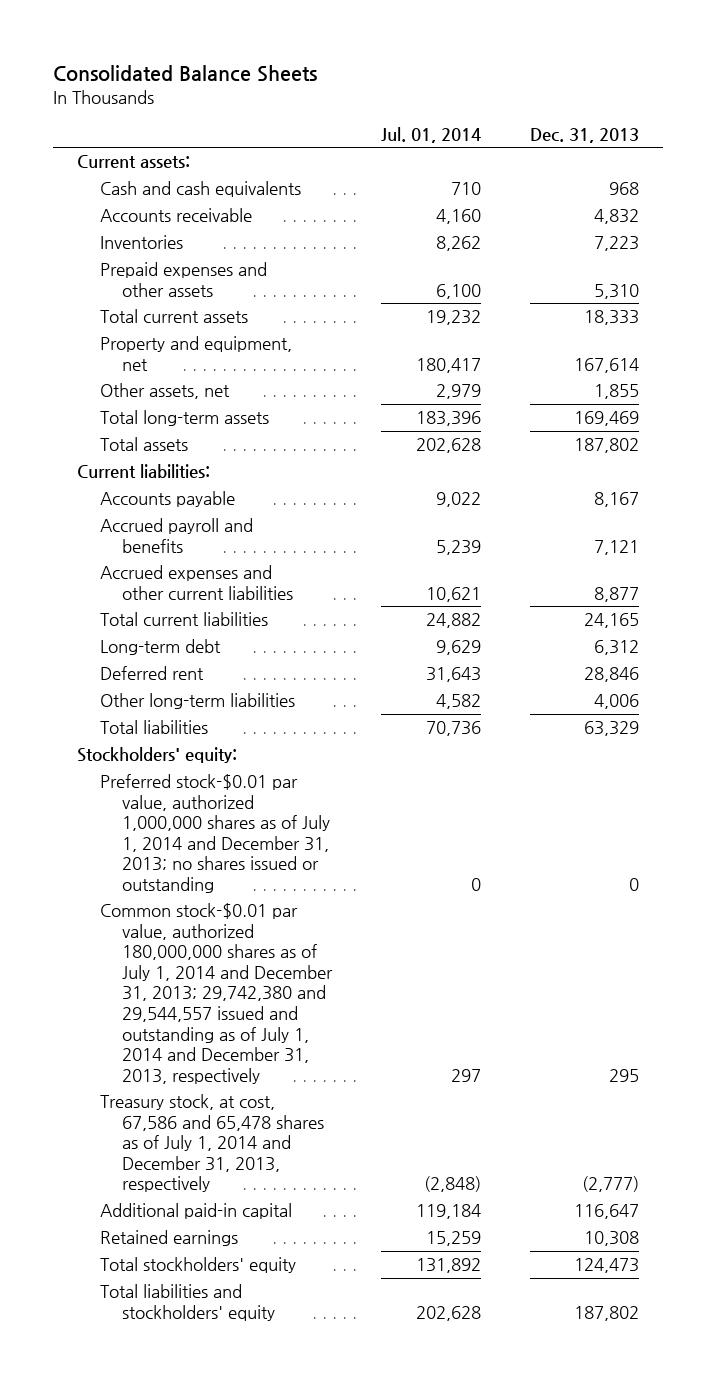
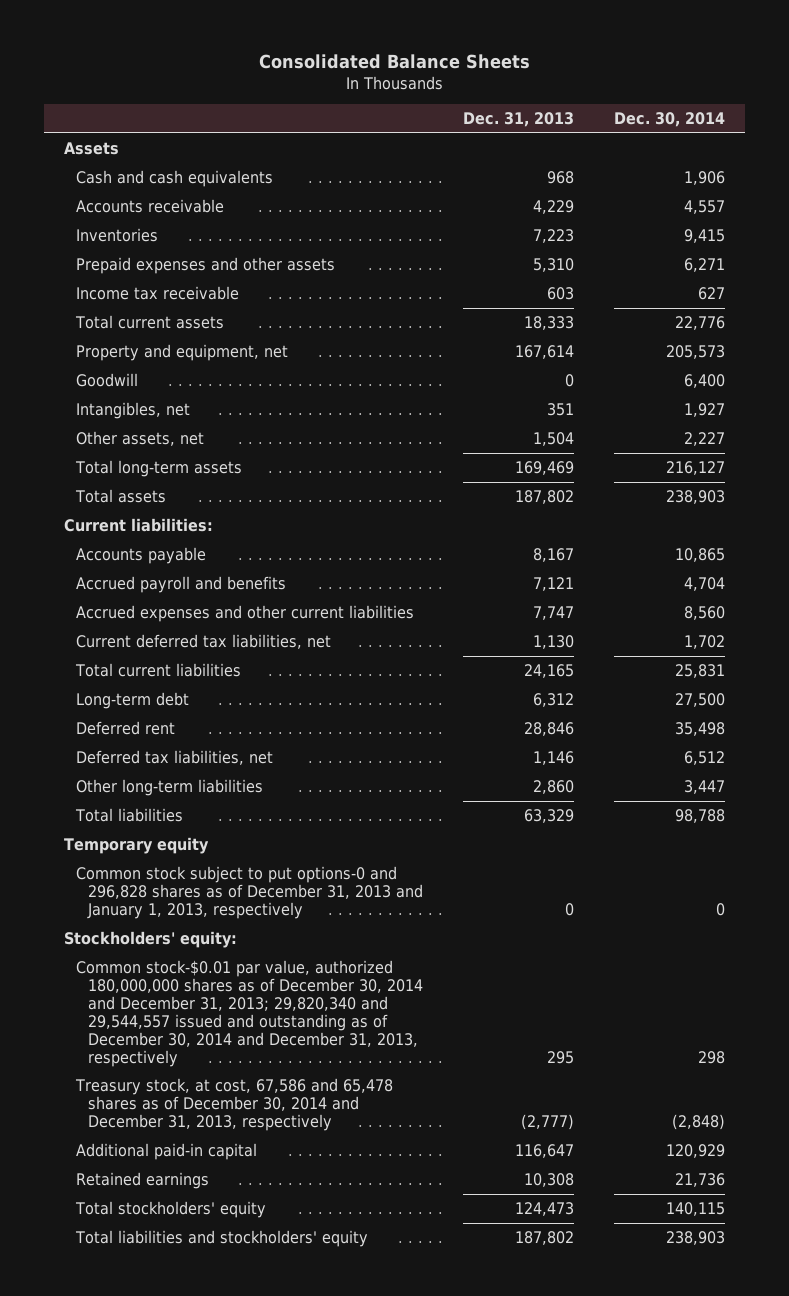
- | Jul. 01, 2014 | Dec. 31, 2013
+ | Dec. 31, 2013 | Dec. 30, 2014
- Current assets:
+ Assets
- Accounts receivable | 4,160 | 4,832
+ Accounts receivable | 4,229 | 4,557
+ Income tax receivable | 603 | 627
- Other assets, net | 2,979 | 1,855
+ Goodwill | 0 | 6,400
+ Intangibles, net | 351 | 1,927
+ Other assets, net | 1,504 | 2,227
- Accrued expenses and other current liabilities | 10,621 | 8,877
+ Accrued expenses and other current liabilities | 7,747 | 8,560
+ Current deferred tax liabilities, net | 1,130 | 1,702
- Other long-term liabilities | 4,582 | 4,006
+ Deferred tax liabilities, net | 1,146 | 6,512
+ Other long-term liabilities | 2,860 | 3,447
+ Temporary equity
+ Common stock subject to put options-0 and 296,828 shares as of December 31, 2013 and January 1, 2013, respectively | 0 | 0
- Preferred stock-$0.01 par value, authorized 1,000,000 shares as of July 1, 2014 and December 31, 2013; no shares issued or outstanding | 0 | 0
- Common stock-$0.01 par value, authorized 180,000,000 shares as of July 1, 2014 and December 31, 2013; 29,742,380 and 29,544,557 issued and outstanding as of July 1, 2014 and December 31, 2013, respectively | 297 | 295
- Treasury stock, at cost, 67,586 and 65,478 shares as of July 1, 2014 and December 31, 2013, respectively | (2,848) | (2,777)
+ Common stock-$0.01 par value, authorized 180,000,000 shares as of December 30, 2014 and December 31, 2013; 29,820,340 and 29,544,557 issued and outstanding as of December 30, 2014 and December 31, 2013, respectively | 295 | 298
+ Treasury stock, at cost, 67,586 and 65,478 shares as of December 30, 2014 and December 31, 2013, respectively | (2,777) | (2,848)

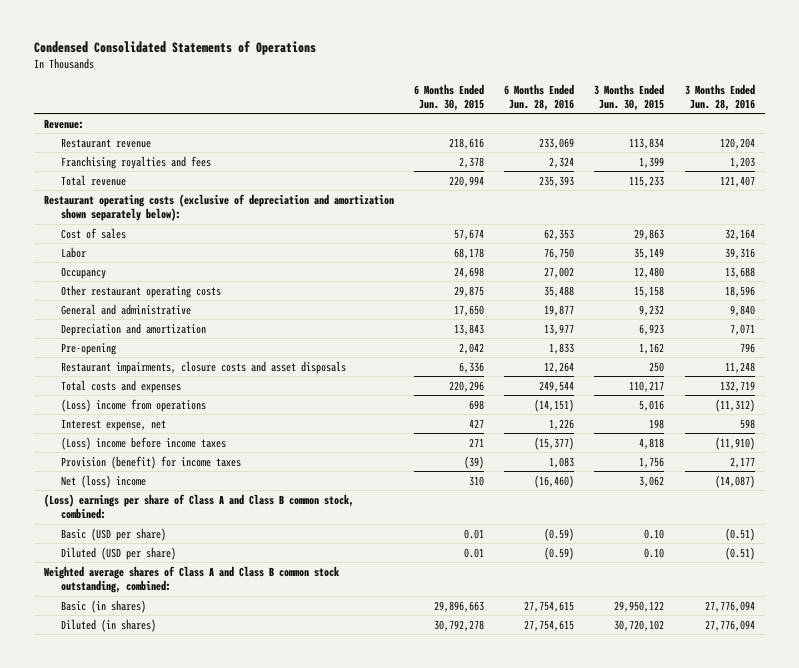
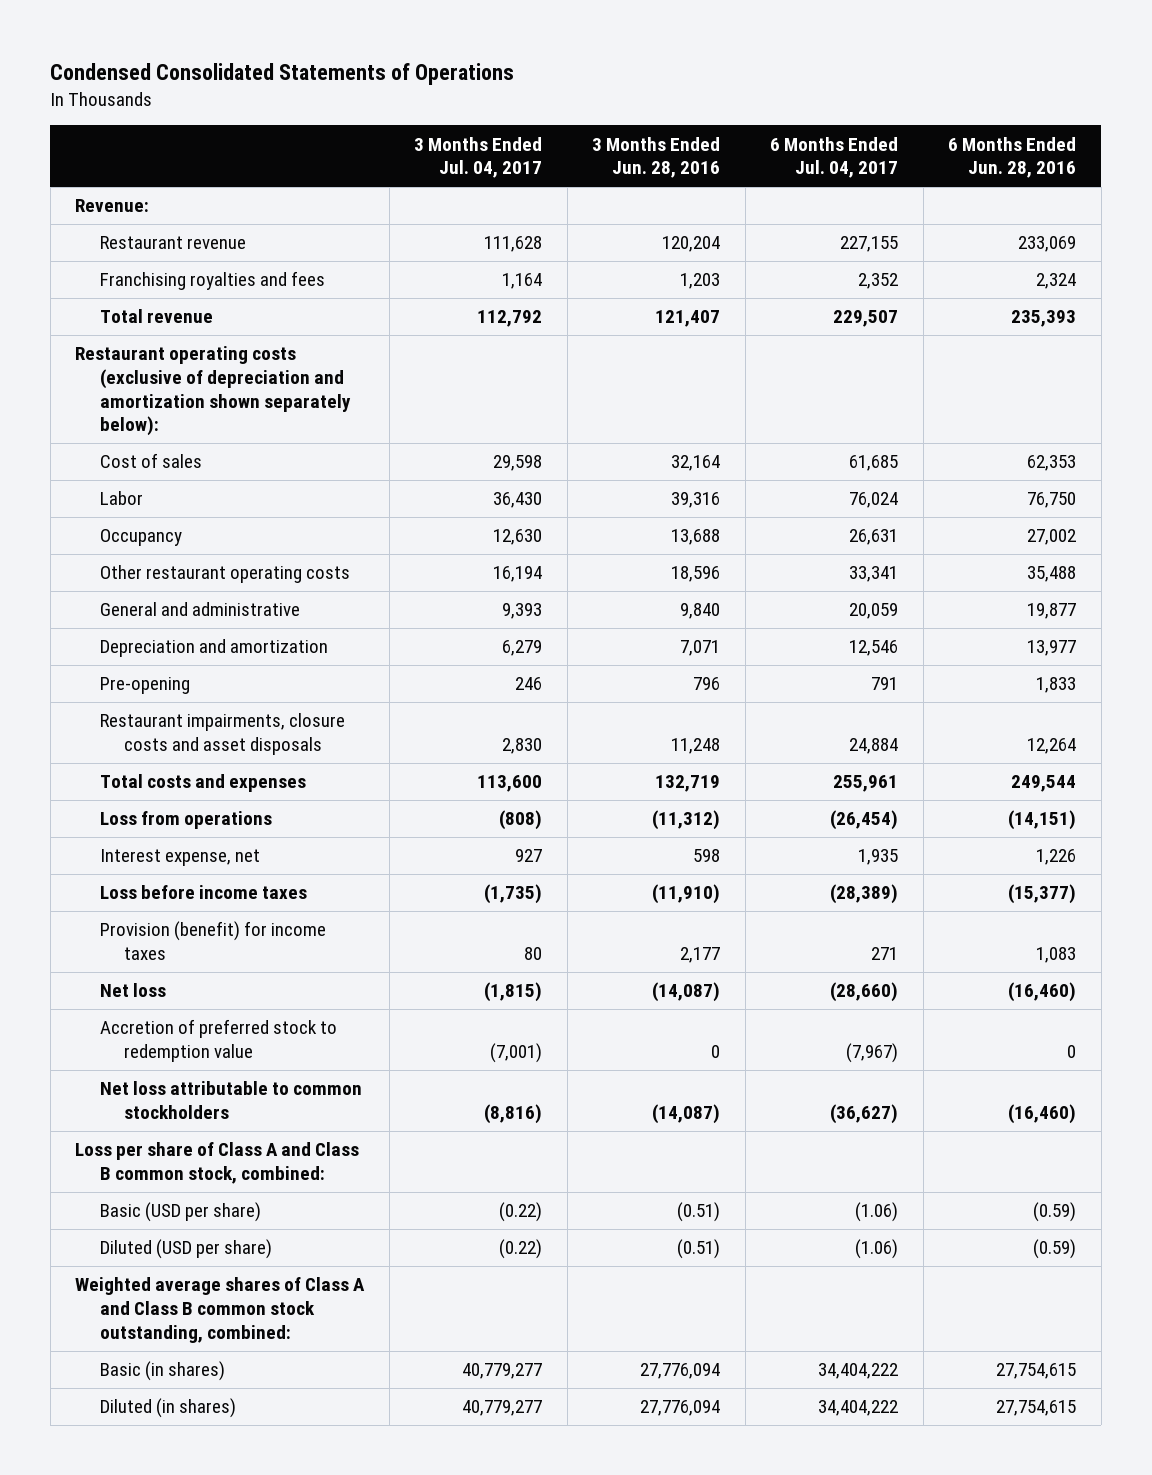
- | 6 Months Ended Jun. 30, 2015 | 6 Months Ended Jun. 28, 2016 | 3 Months Ended Jun. 30, 2015 | 3 Months Ended Jun. 28, 2016
+ | 3 Months Ended Jul. 04, 2017 | 3 Months Ended Jun. 28, 2016 | 6 Months Ended Jul. 04, 2017 | 6 Months Ended Jun. 28, 2016
- (Loss) income from operations | 698 | (14,151) | 5,016 | (11,312)
+ Loss from operations | (808) | (11,312) | (26,454) | (14,151)
- (Loss) income before income taxes | 271 | (15,377) | 4,818 | (11,910)
+ Loss before income taxes | (1,735) | (11,910) | (28,389) | (15,377)
- Net (loss) income | 310 | (16,460) | 3,062 | (14,087)
- (Loss) earnings per share of Class A and Class B common stock, combined:
+ Net loss | (1,815) | (14,087) | (28,660) | (16,460)
+ Accretion of preferred stock to redemption value | (7,001) | 0 | (7,967) | 0
+ Net loss attributable to common stockholders | (8,816) | (14,087) | (36,627) | (16,460)
+ Loss per share of Class A and Class B common stock, combined:

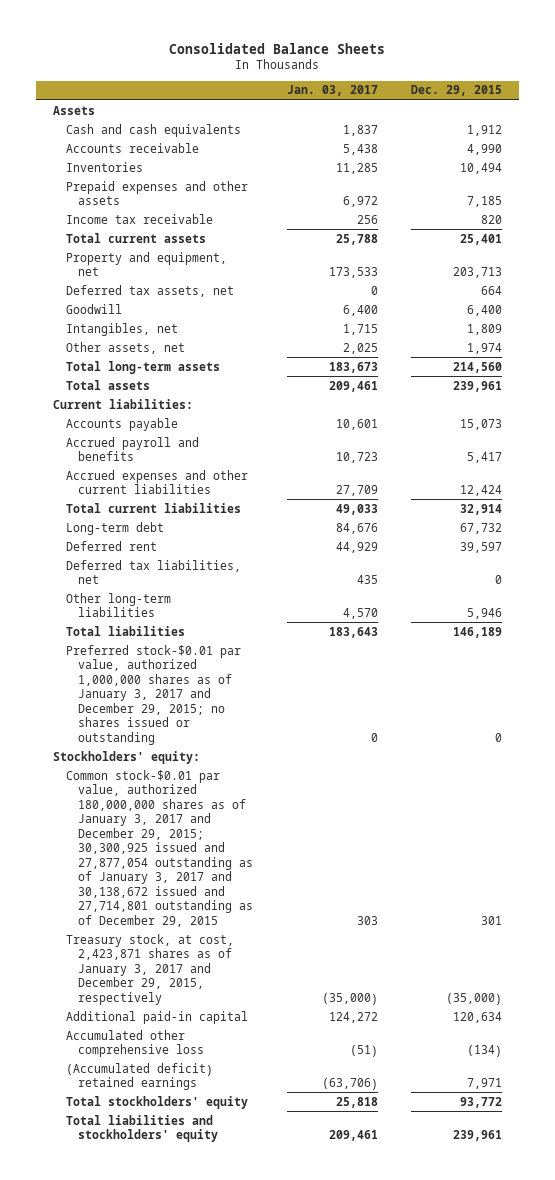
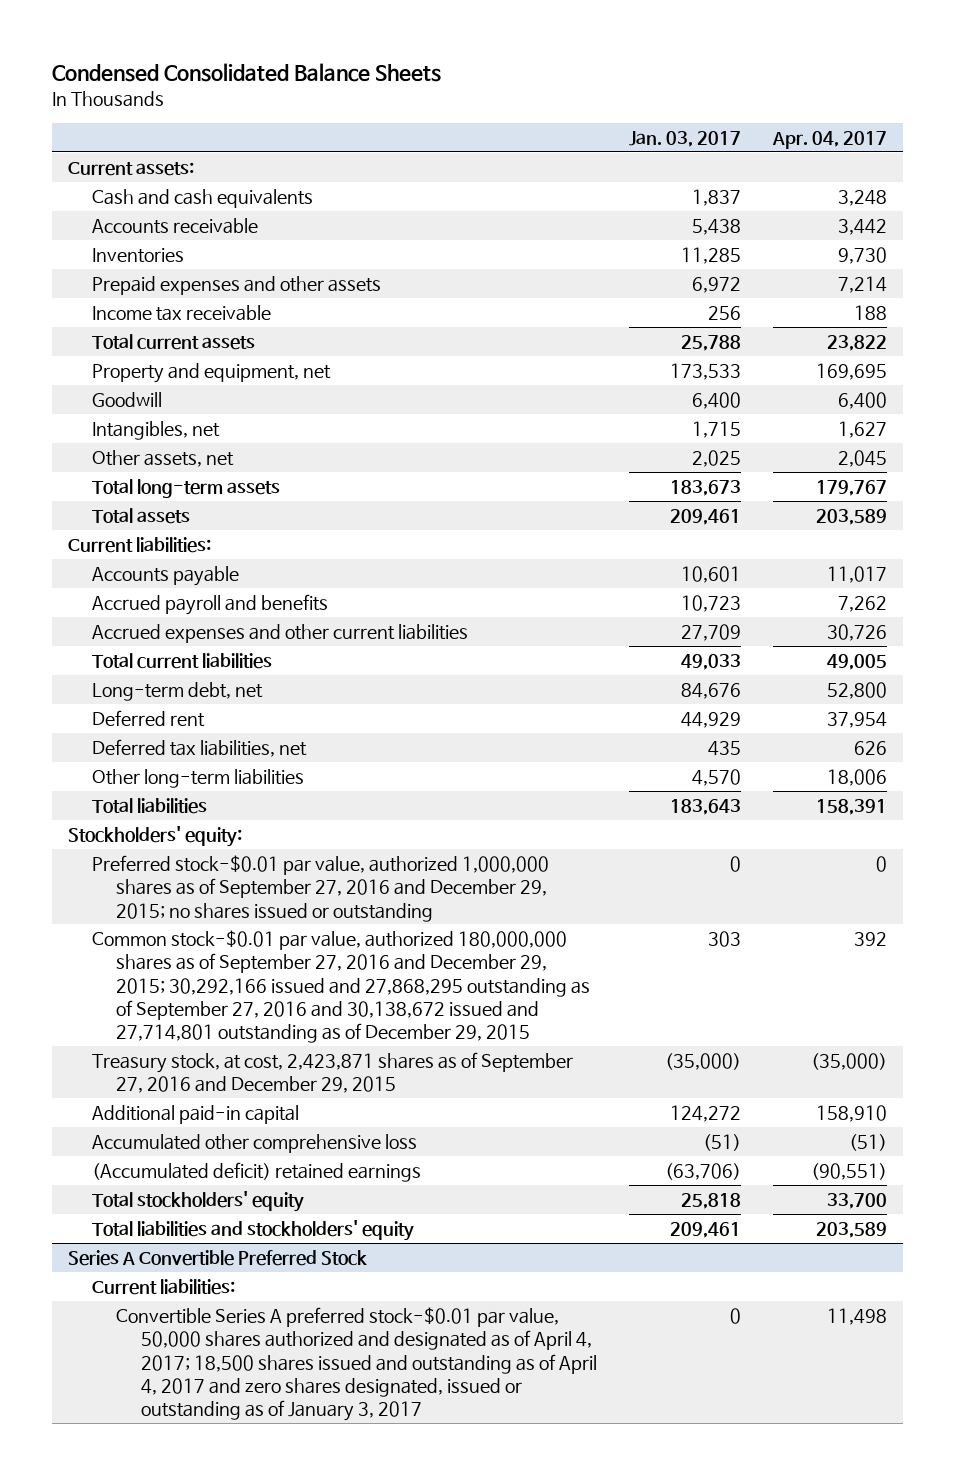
- Consolidated Balance Sheets
+ Condensed Consolidated Balance Sheets
- | Jan. 03, 2017 | Dec. 29, 2015
+ | Jan. 03, 2017 | Apr. 04, 2017
- Assets
+ Current assets:
- Deferred tax assets, net | 0 | 664
- Long-term debt | 84,676 | 67,732
+ Long-term debt, net | 84,676 | 52,800
- Preferred stock-$0.01 par value, authorized 1,000,000 shares as of January 3, 2017 and December 29, 2015; no shares issued or outstanding | 0 | 0
- Common stock-$0.01 par value, authorized 180,000,000 shares as of January 3, 2017 and December 29, 2015; 30,300,925 issued and 27,877,054 outstanding as of January 3, 2017 and 30,138,672 issued and 27,714,801 outstanding as of December 29, 2015 | 303 | 301
- Treasury stock, at cost, 2,423,871 shares as of January 3, 2017 and December 29, 2015, respectively | (35,000) | (35,000)
+ Preferred stock-$0.01 par value, authorized 1,000,000 shares as of September 27, 2016 and December 29, 2015; no shares issued or outstanding | 0 | 0
+ Common stock-$0.01 par value, authorized 180,000,000 shares as of September 27, 2016 and December 29, 2015; 30,292,166 issued and 27,868,295 outstanding as of September 27, 2016 and 30,138,672 issued and 27,714,801 outstanding as of December 29, 2015 | 303 | 392
+ Treasury stock, at cost, 2,423,871 shares as of September 27, 2016 and December 29, 2015 | (35,000) | (35,000)
+ Series A Convertible Preferred Stock
+ Current liabilities:
+ Convertible Series A preferred stock-$0.01 par value, 50,000 shares authorized and designated as of April 4, 2017; 18,500 shares issued and outstanding as of April 4, 2017 and zero shares designated, issued or outstanding as of January 3, 2017 | 0 | 11,498

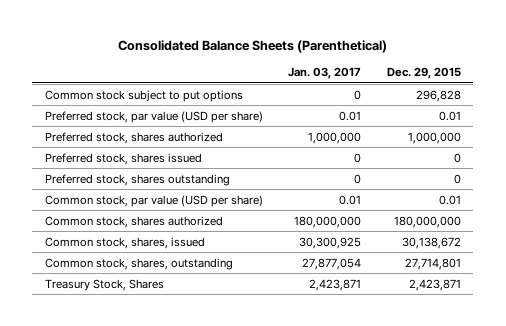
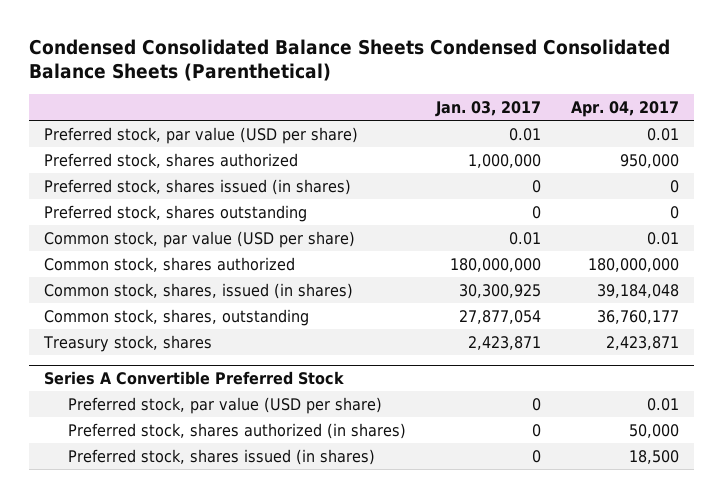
- Consolidated Balance Sheets (Parenthetical)
+ Condensed Consolidated Balance Sheets Condensed Consolidated Balance Sheets (Parenthetical)
- | Jan. 03, 2017 | Dec. 29, 2015
+ | Jan. 03, 2017 | Apr. 04, 2017
- Common stock subject to put options | 0 | 296,828
- Preferred stock, shares issued | 0 | 0
+ Preferred stock, shares issued (in shares) | 0 | 0
- Common stock, shares, issued | 30,300,925 | 30,138,672
+ Common stock, shares, issued (in shares) | 30,300,925 | 39,184,048
- Treasury Stock, Shares | 2,423,871 | 2,423,871
+ Treasury stock, shares | 2,423,871 | 2,423,871
+ Series A Convertible Preferred Stock
+ Preferred stock, par value (USD per share) | 0 | 0.01
+ Preferred stock, shares authorized (in shares) | 0 | 50,000
+ Preferred stock, shares issued (in shares) | 0 | 18,500

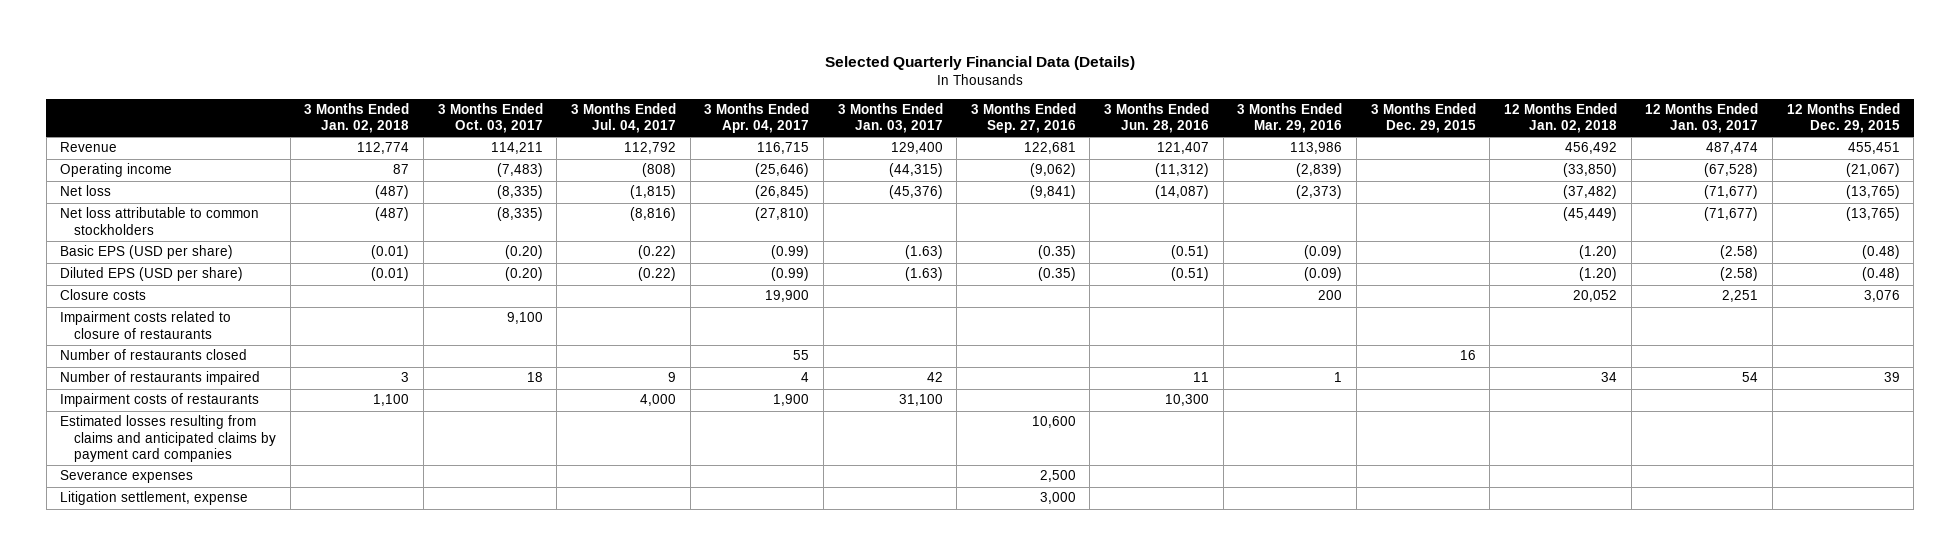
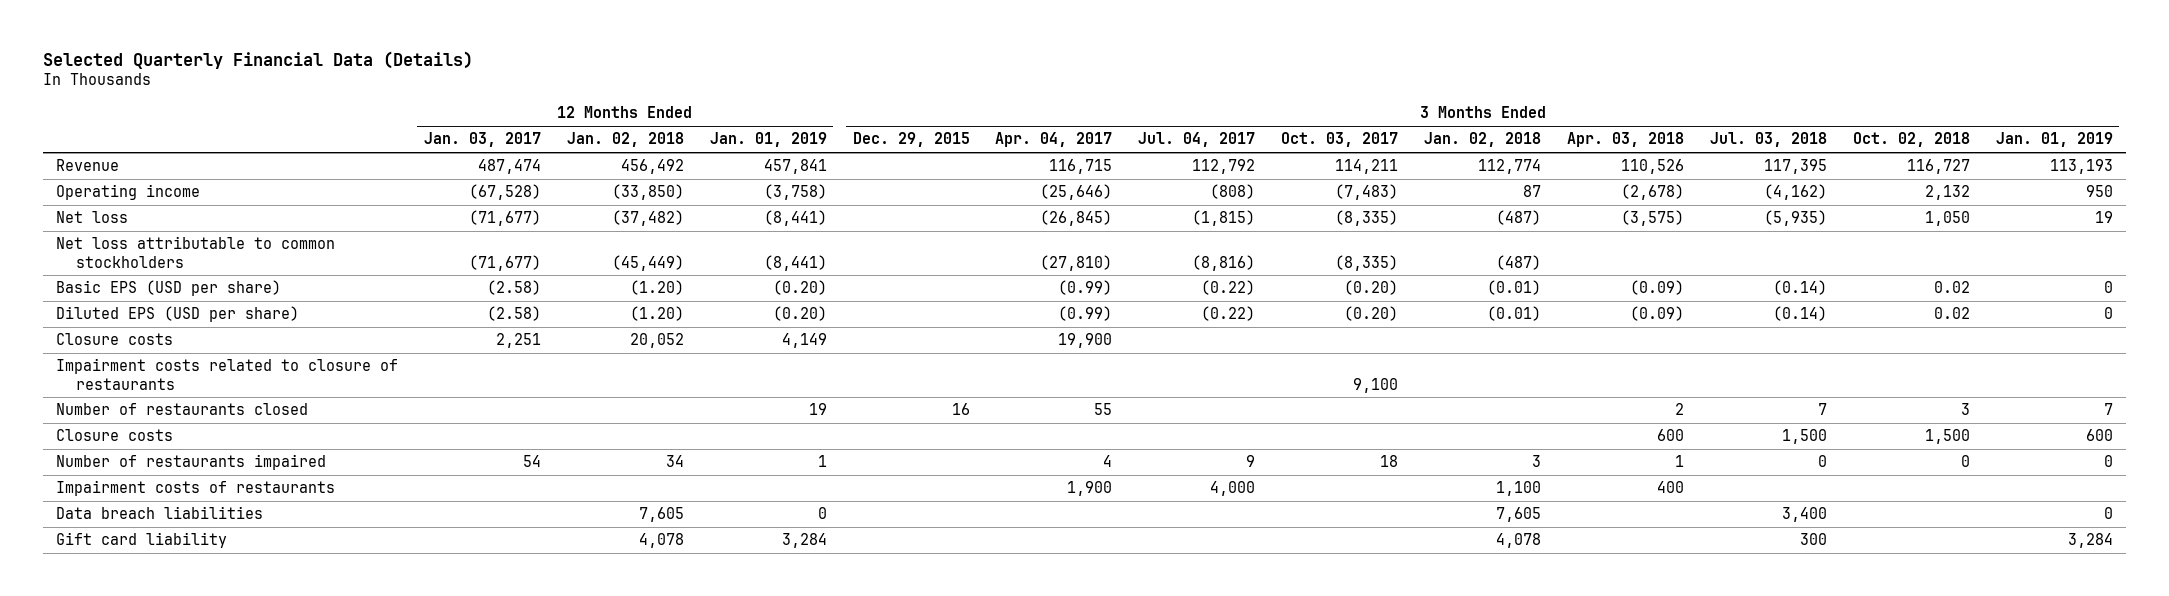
- | 3 Months Ended Jan. 02, 2018 | 3 Months Ended Oct. 03, 2017 | 3 Months Ended Jul. 04, 2017 | 3 Months Ended Apr. 04, 2017 | 3 Months Ended Jan. 03, 2017 | 3 Months Ended Sep. 27, 2016 | 3 Months Ended Jun. 28, 2016 | 3 Months Ended Mar. 29, 2016 | 3 Months Ended Dec. 29, 2015 | 12 Months Ended Jan. 02, 2018 | 12 Months Ended Jan. 03, 2017 | 12 Months Ended Dec. 29, 2015
+ | 12 Months Ended Jan. 03, 2017 | 12 Months Ended Jan. 02, 2018 | 12 Months Ended Jan. 01, 2019 | 3 Months Ended Dec. 29, 2015 | 3 Months Ended Apr. 04, 2017 | 3 Months Ended Jul. 04, 2017 | 3 Months Ended Oct. 03, 2017 | 3 Months Ended Jan. 02, 2018 | 3 Months Ended Apr. 03, 2018 | 3 Months Ended Jul. 03, 2018 | 3 Months Ended Oct. 02, 2018 | 3 Months Ended Jan. 01, 2019
+ Closure costs | | | | | | | | | 600 | 1,500 | 1,500 | 600
- Estimated losses resulting from claims and anticipated claims by payment card companies | | | | | | 10,600 | | | | | |
- Severance expenses | | | | | | 2,500 | | | | | |
- Litigation settlement, expense | | | | | | 3,000 | | | | | |
+ Data breach liabilities | | 7,605 | 0 | | | | | 7,605 | | 3,400 | | 0
+ Gift card liability | | 4,078 | 3,284 | | | | | 4,078 | | 300 | | 3,284

